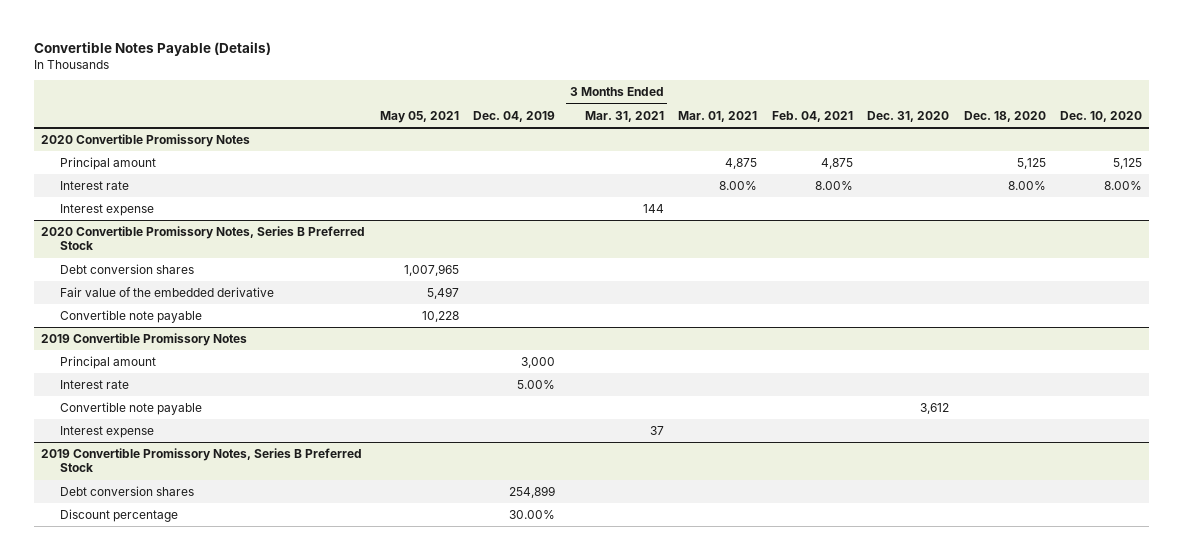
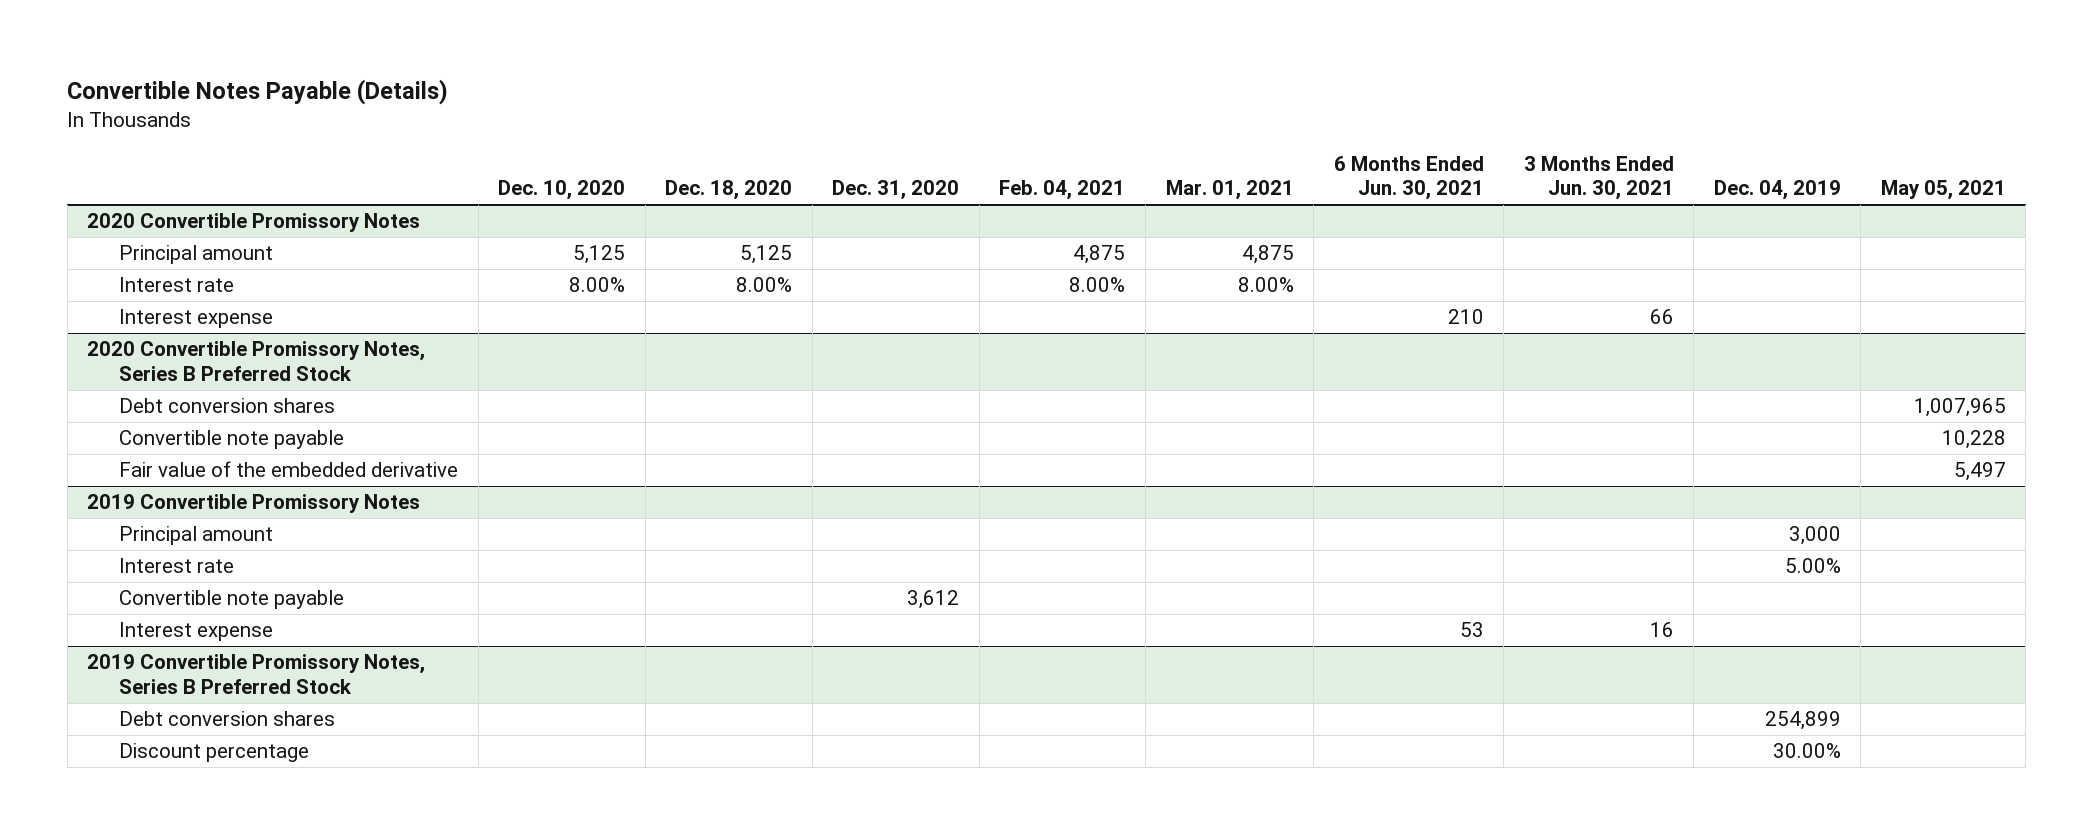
- | May 05, 2021 | Dec. 04, 2019 | 3 Months Ended Mar. 31, 2021 | Mar. 01, 2021 | Feb. 04, 2021 | Dec. 31, 2020 | Dec. 18, 2020 | Dec. 10, 2020
+ | Dec. 10, 2020 | Dec. 18, 2020 | Dec. 31, 2020 | Feb. 04, 2021 | Mar. 01, 2021 | 6 Months Ended Jun. 30, 2021 | 3 Months Ended Jun. 30, 2021 | Dec. 04, 2019 | May 05, 2021
@ 2020 Convertible Promissory Notes, Series B Preferred Stock
moved down: Fair value of the embedded derivative | | | | | | | | | 5,497

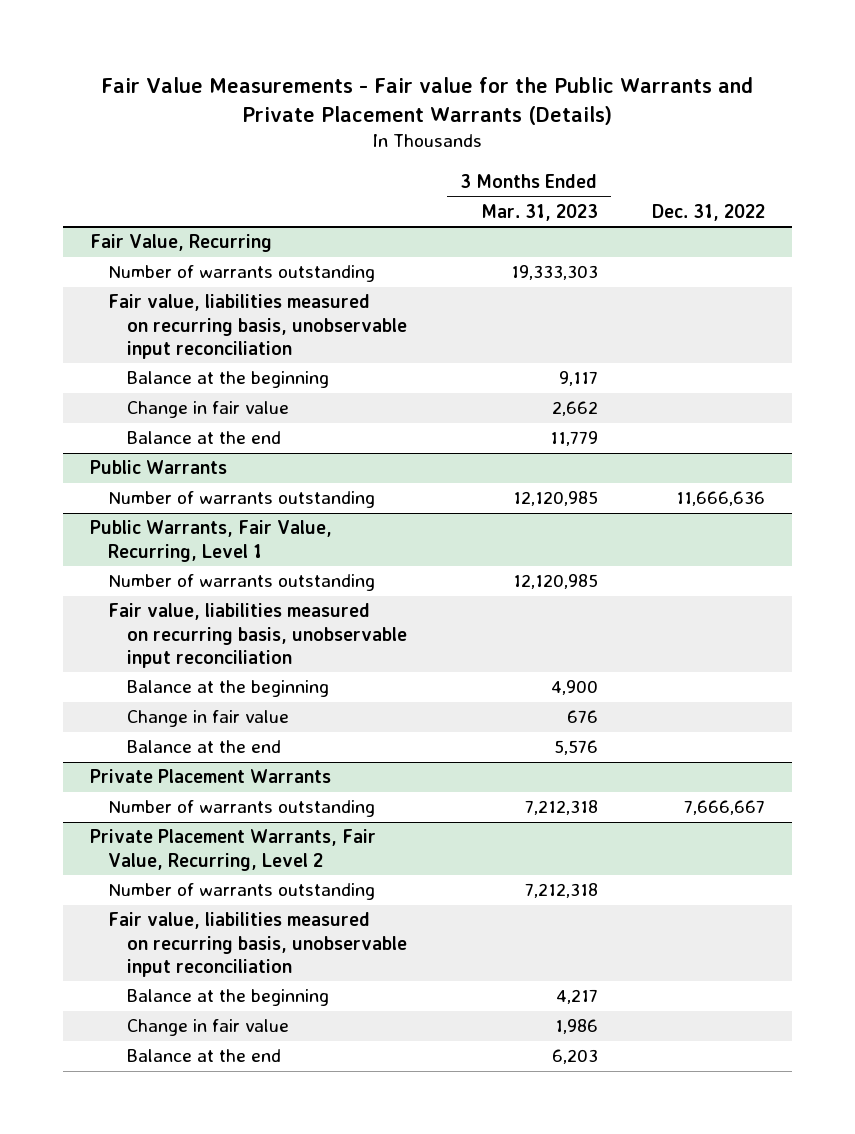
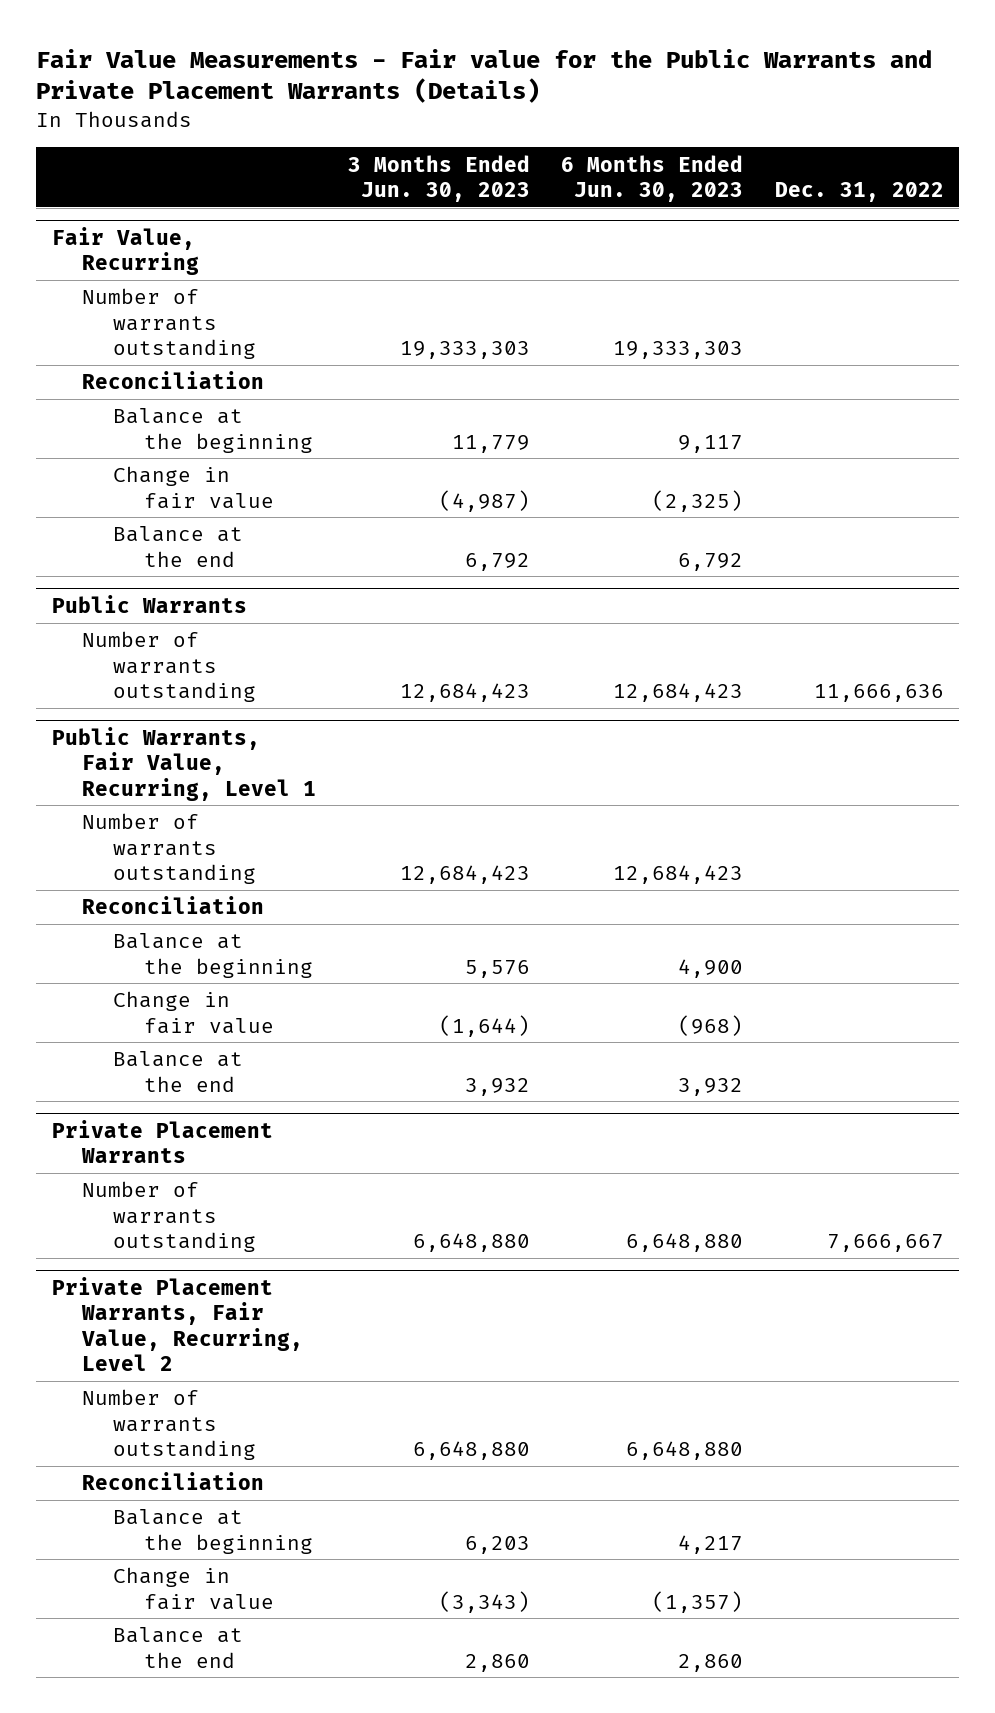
- | 3 Months Ended Mar. 31, 2023 | Dec. 31, 2022
+ | 3 Months Ended Jun. 30, 2023 | 6 Months Ended Jun. 30, 2023 | Dec. 31, 2022
@ Fair Value, Recurring
- Fair value, liabilities measured on recurring basis, unobservable input reconciliation
+ Reconciliation
@ Public Warrants, Fair Value, Recurring, Level 1
- Fair value, liabilities measured on recurring basis, unobservable input reconciliation
+ Reconciliation
@ Private Placement Warrants, Fair Value, Recurring, Level 2
- Fair value, liabilities measured on recurring basis, unobservable input reconciliation
+ Reconciliation

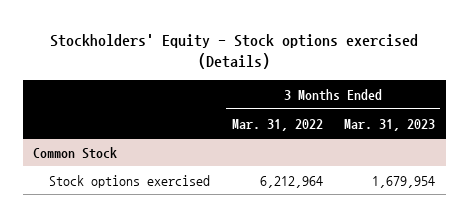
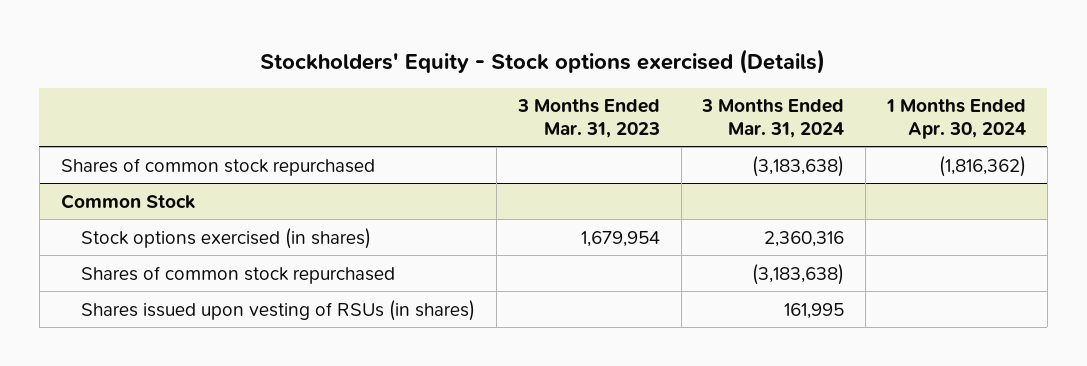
- | 3 Months Ended Mar. 31, 2022 | 3 Months Ended Mar. 31, 2023
+ | 3 Months Ended Mar. 31, 2023 | 3 Months Ended Mar. 31, 2024 | 1 Months Ended Apr. 30, 2024
+ Shares of common stock repurchased | | (3,183,638) | (1,816,362)
@ Common Stock
- Stock options exercised | 6,212,964 | 1,679,954
+ Stock options exercised (in shares) | 1,679,954 | 2,360,316 |
+ Shares of common stock repurchased | | (3,183,638) |
+ Shares issued upon vesting of RSUs (in shares) | | 161,995 |

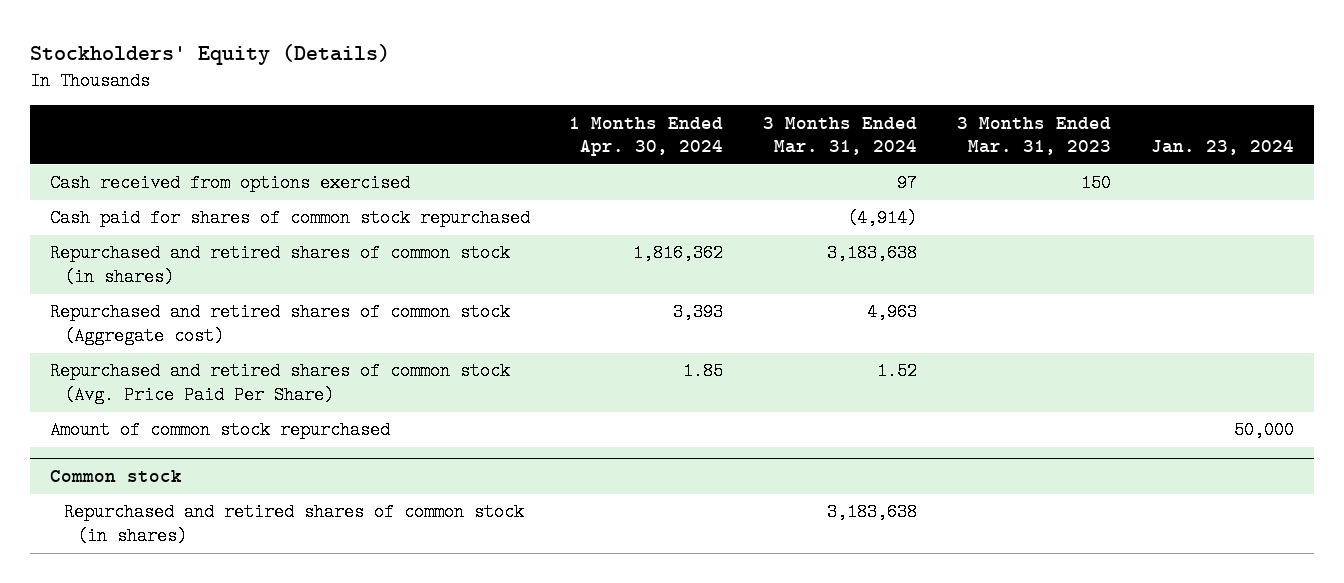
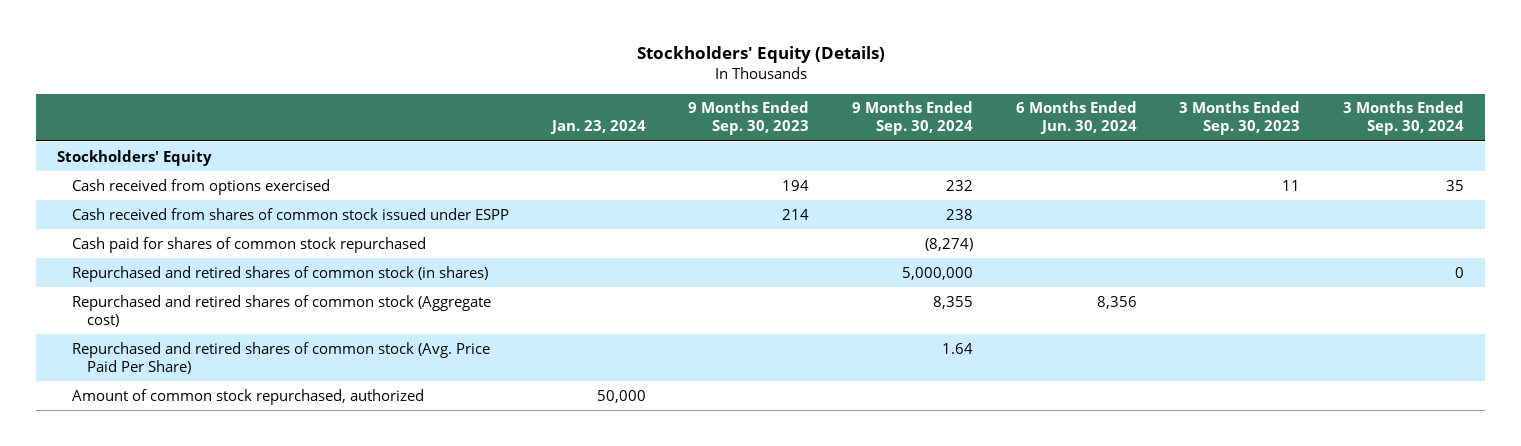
- | 1 Months Ended Apr. 30, 2024 | 3 Months Ended Mar. 31, 2024 | 3 Months Ended Mar. 31, 2023 | Jan. 23, 2024
+ | Jan. 23, 2024 | 9 Months Ended Sep. 30, 2023 | 9 Months Ended Sep. 30, 2024 | 6 Months Ended Jun. 30, 2024 | 3 Months Ended Sep. 30, 2023 | 3 Months Ended Sep. 30, 2024
+ Stockholders' Equity
+ Cash received from shares of common stock issued under ESPP | | 214 | 238 | | |
- Amount of common stock repurchased | | | | 50,000
- Common stock
- Repurchased and retired shares of common stock (in shares) | | 3,183,638 | |
+ Amount of common stock repurchased, authorized | 50,000 | | | | |

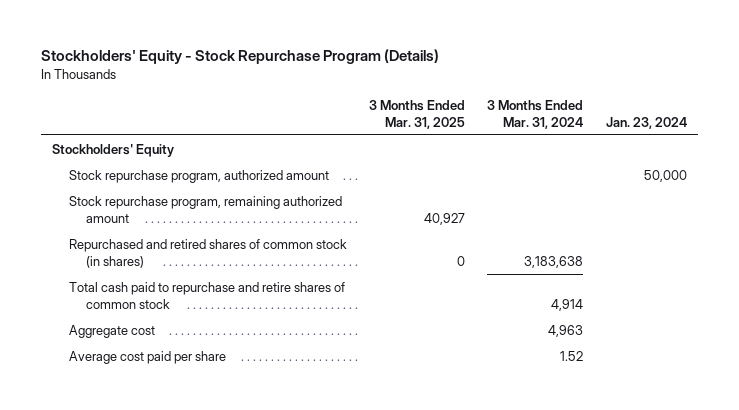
- Stockholders' Equity (Details)
+ Stockholders' Equity - Stock Repurchase Program (Details)
- | Jan. 23, 2024 | 9 Months Ended Sep. 30, 2023 | 9 Months Ended Sep. 30, 2024 | 6 Months Ended Jun. 30, 2024 | 3 Months Ended Sep. 30, 2023 | 3 Months Ended Sep. 30, 2024
+ | 3 Months Ended Mar. 31, 2025 | 3 Months Ended Mar. 31, 2024 | Jan. 23, 2024
- Cash received from options exercised | | 194 | 232 | | 11 | 35
- Cash received from shares of common stock issued under ESPP | | 214 | 238 | | |
- Cash paid for shares of common stock repurchased | | | (8,274) | | |
+ Stock repurchase program, authorized amount | | | 50,000
+ Stock repurchase program, remaining authorized amount | 40,927 | |
- Repurchased and retired shares of common stock (Aggregate cost) | | | 8,355 | 8,356 | |
- Repurchased and retired shares of common stock (Avg. Price Paid Per Share) | | | 1.64 | | |
- Amount of common stock repurchased, authorized | 50,000 | | | | |
+ Total cash paid to repurchase and retire shares of common stock | | 4,914 |
+ Aggregate cost | | 4,963 |
+ Average cost paid per share | | 1.52 |

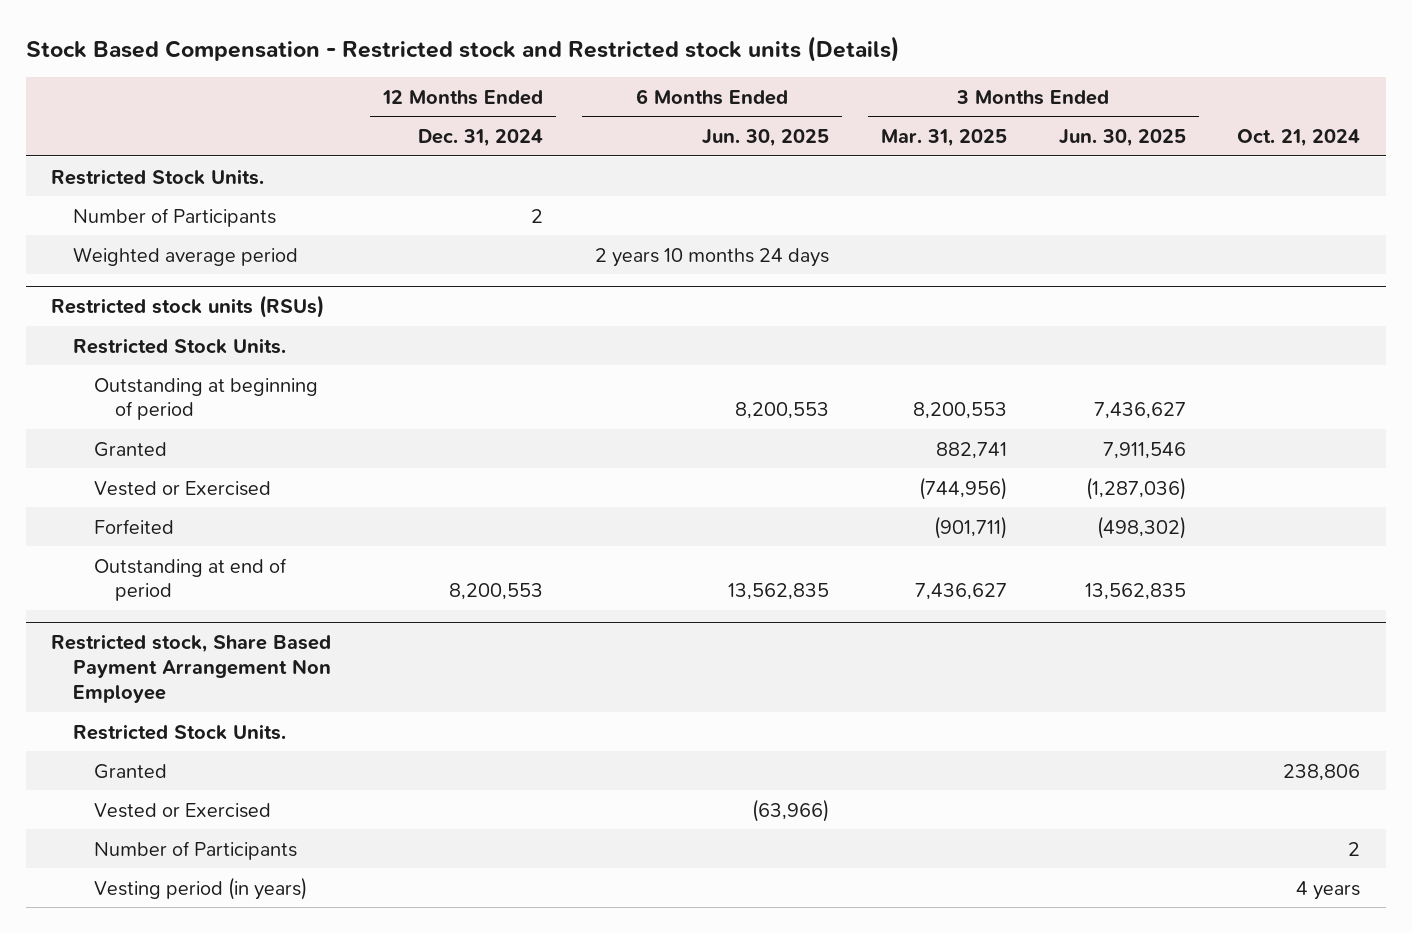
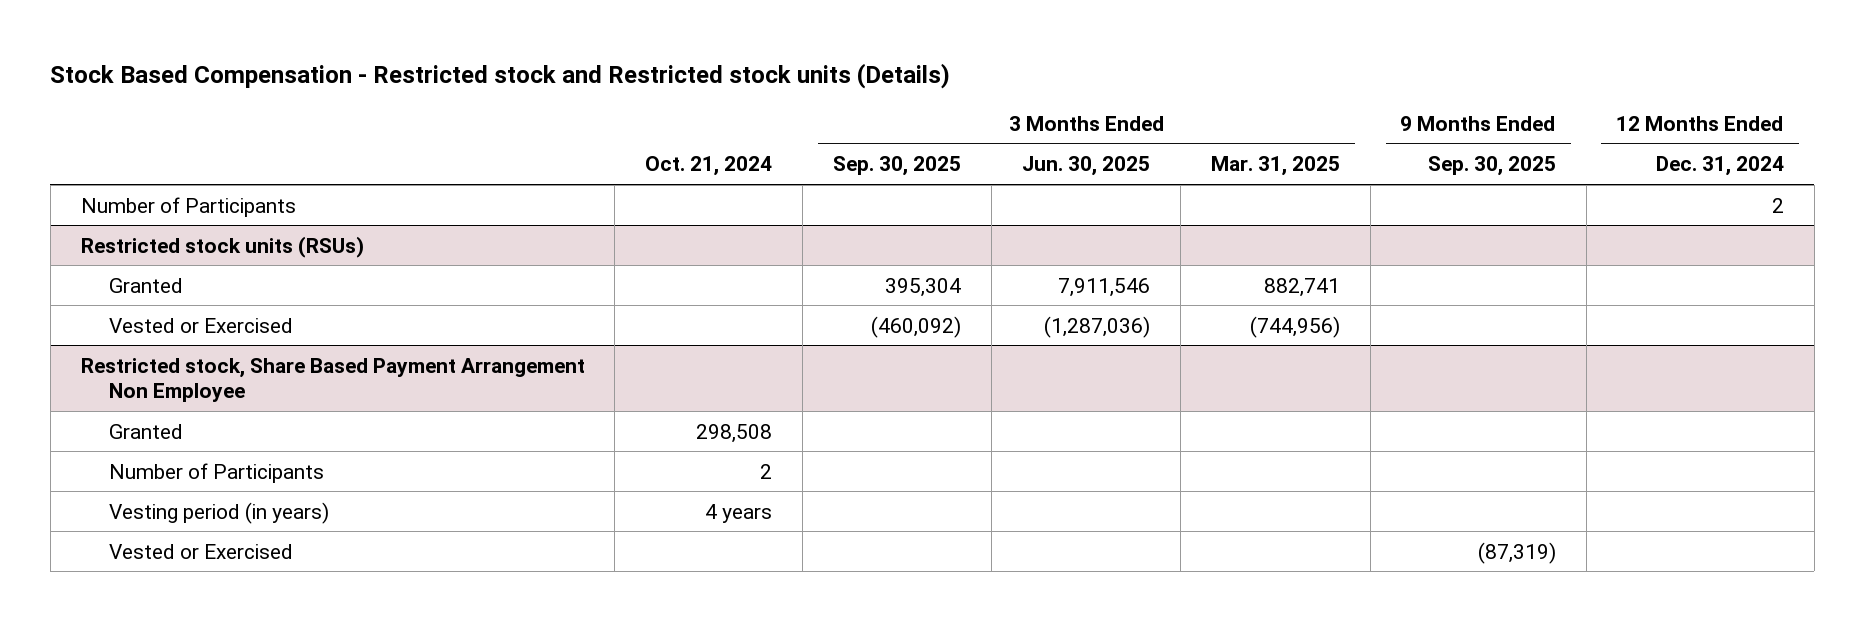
- | 12 Months Ended Dec. 31, 2024 | 6 Months Ended Jun. 30, 2025 | 3 Months Ended Mar. 31, 2025 | 3 Months Ended Jun. 30, 2025 | Oct. 21, 2024
+ | Oct. 21, 2024 | 3 Months Ended Sep. 30, 2025 | 3 Months Ended Jun. 30, 2025 | 3 Months Ended Mar. 31, 2025 | 9 Months Ended Sep. 30, 2025 | 12 Months Ended Dec. 31, 2024
- Restricted Stock Units.
- Weighted average period | | 2 years 10 months 24 days | | |
@ Restricted stock units (RSUs)
- Restricted Stock Units.
- Outstanding at beginning of period | | 8,200,553 | 8,200,553 | 7,436,627 |
- Forfeited | | | (901,711) | (498,302) |
- Outstanding at end of period | 8,200,553 | 13,562,835 | 7,436,627 | 13,562,835 |
@ Restricted stock, Share Based Payment Arrangement Non Employee
- Restricted Stock Units.
- Granted | | | | | 238,806
+ Granted | 298,508 | | | | |
moved down: Vested or Exercised | | | | | (87,319) |

